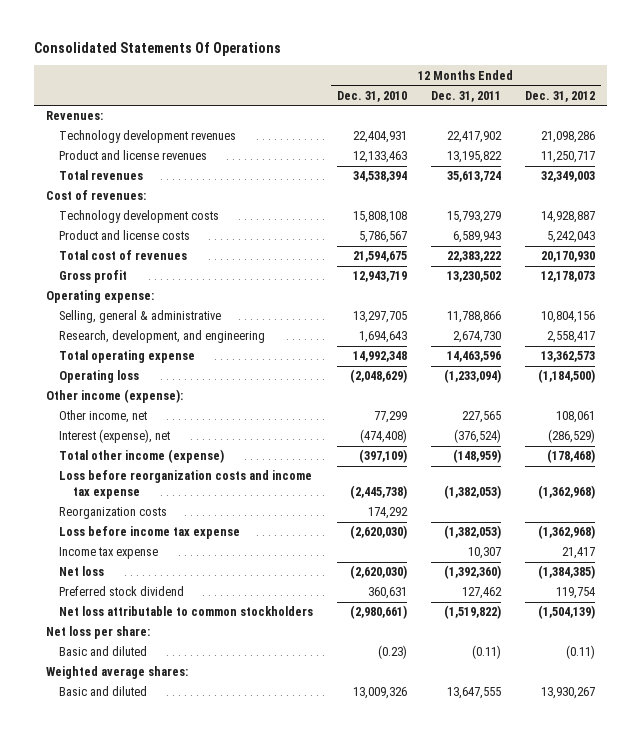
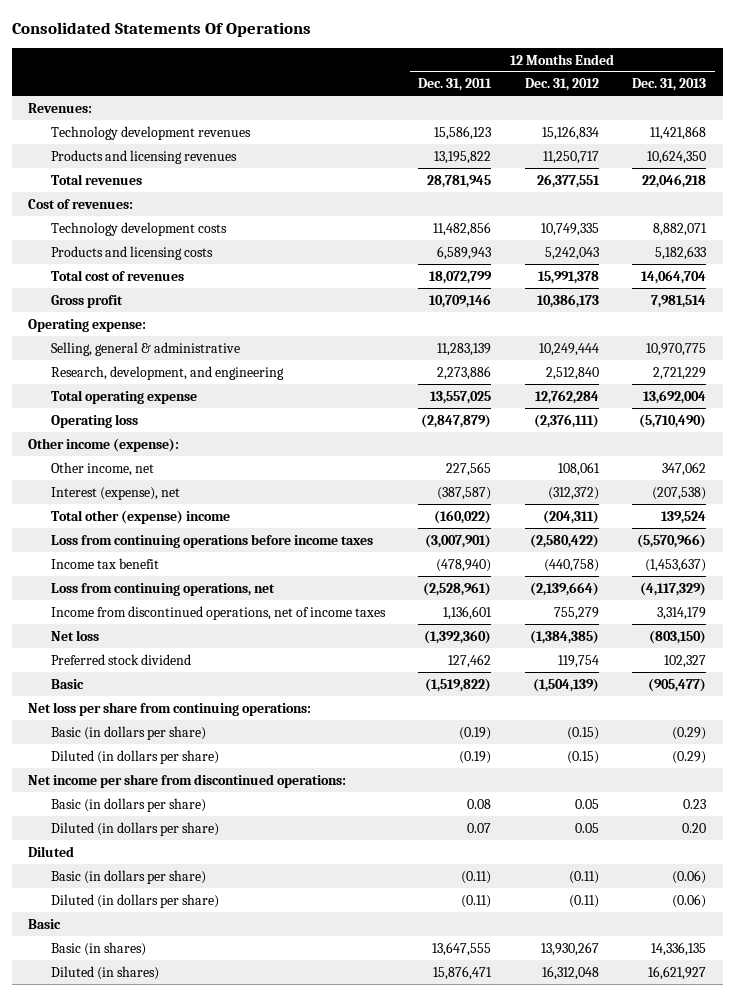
- | 12 Months Ended Dec. 31, 2010 | 12 Months Ended Dec. 31, 2011 | 12 Months Ended Dec. 31, 2012
+ | 12 Months Ended Dec. 31, 2011 | 12 Months Ended Dec. 31, 2012 | 12 Months Ended Dec. 31, 2013
- Technology development revenues | 22,404,931 | 22,417,902 | 21,098,286
- Product and license revenues | 12,133,463 | 13,195,822 | 11,250,717
- Total revenues | 34,538,394 | 35,613,724 | 32,349,003
+ Technology development revenues | 15,586,123 | 15,126,834 | 11,421,868
+ Products and licensing revenues | 13,195,822 | 11,250,717 | 10,624,350
+ Total revenues | 28,781,945 | 26,377,551 | 22,046,218
- Technology development costs | 15,808,108 | 15,793,279 | 14,928,887
- Product and license costs | 5,786,567 | 6,589,943 | 5,242,043
- Total cost of revenues | 21,594,675 | 22,383,222 | 20,170,930
- Gross profit | 12,943,719 | 13,230,502 | 12,178,073
+ Technology development costs | 11,482,856 | 10,749,335 | 8,882,071
+ Products and licensing costs | 6,589,943 | 5,242,043 | 5,182,633
+ Total cost of revenues | 18,072,799 | 15,991,378 | 14,064,704
+ Gross profit | 10,709,146 | 10,386,173 | 7,981,514
- Selling, general & administrative | 13,297,705 | 11,788,866 | 10,804,156
- Research, development, and engineering | 1,694,643 | 2,674,730 | 2,558,417
- Total operating expense | 14,992,348 | 14,463,596 | 13,362,573
- Operating loss | (2,048,629) | (1,233,094) | (1,184,500)
+ Selling, general & administrative | 11,283,139 | 10,249,444 | 10,970,775
+ Research, development, and engineering | 2,273,886 | 2,512,840 | 2,721,229
+ Total operating expense | 13,557,025 | 12,762,284 | 13,692,004
+ Operating loss | (2,847,879) | (2,376,111) | (5,710,490)
- Interest (expense), net | (474,408) | (376,524) | (286,529)
- Total other income (expense) | (397,109) | (148,959) | (178,468)
- Loss before reorganization costs and income tax expense | (2,445,738) | (1,382,053) | (1,362,968)
- Reorganization costs | 174,292 | |
- Loss before income tax expense | (2,620,030) | (1,382,053) | (1,362,968)
- Income tax expense | | 10,307 | 21,417
+ Interest (expense), net | (387,587) | (312,372) | (207,538)
+ Total other (expense) income | (160,022) | (204,311) | 139,524
+ Loss from continuing operations before income taxes | (3,007,901) | (2,580,422) | (5,570,966)
+ Income tax benefit | (478,940) | (440,758) | (1,453,637)
+ Loss from continuing operations, net | (2,528,961) | (2,139,664) | (4,117,329)
+ Income from discontinued operations, net of income taxes | 1,136,601 | 755,279 | 3,314,179
- Net loss attributable to common stockholders | (2,980,661) | (1,519,822) | (1,504,139)
- Net loss per share:
- Basic and diluted | (0.23) | (0.11) | (0.11)
- Weighted average shares:
- Basic and diluted | 13,009,326 | 13,647,555 | 13,930,267
+ Basic | (1,519,822) | (1,504,139) | (905,477)
+ Net loss per share from continuing operations:
+ Basic (in dollars per share) | (0.19) | (0.15) | (0.29)
+ Diluted (in dollars per share) | (0.19) | (0.15) | (0.29)
+ Net income per share from discontinued operations:
+ Basic (in dollars per share) | 0.08 | 0.05 | 0.23
+ Diluted (in dollars per share) | 0.07 | 0.05 | 0.20
+ Diluted
+ Basic (in dollars per share) | (0.11) | (0.11) | (0.06)
+ Diluted (in dollars per share) | (0.11) | (0.11) | (0.06)
+ Basic
+ Basic (in shares) | 13,647,555 | 13,930,267 | 14,336,135
+ Diluted (in shares) | 15,876,471 | 16,312,048 | 16,621,927

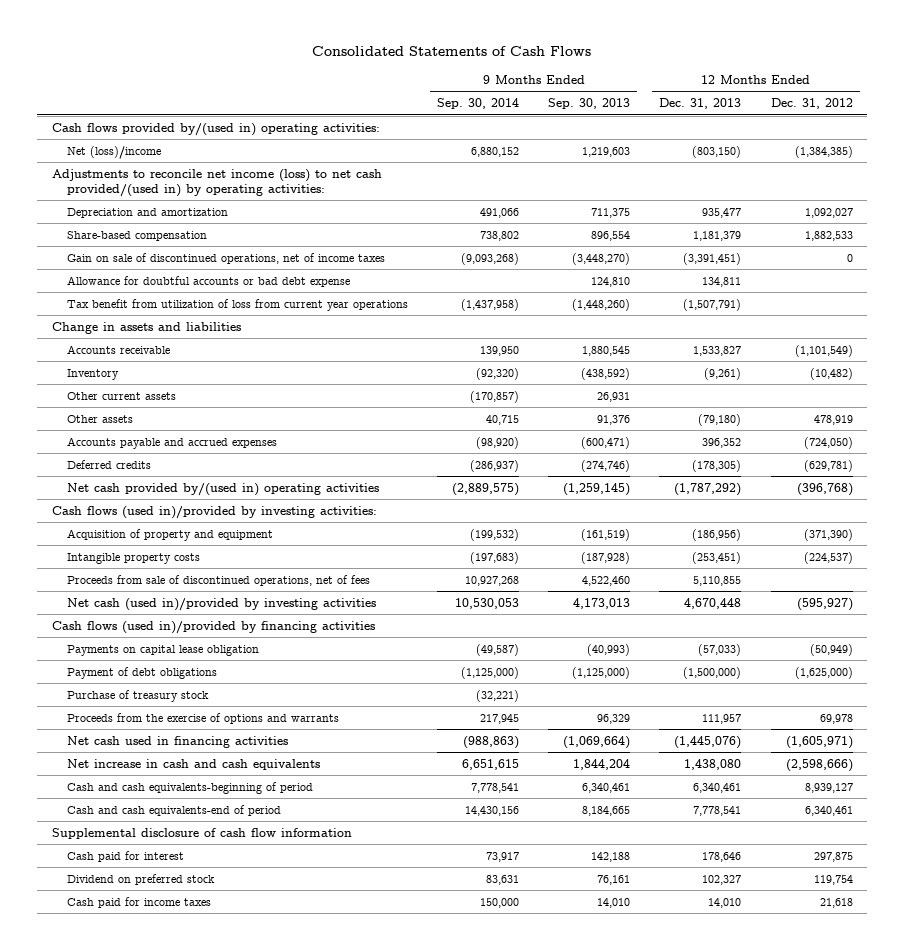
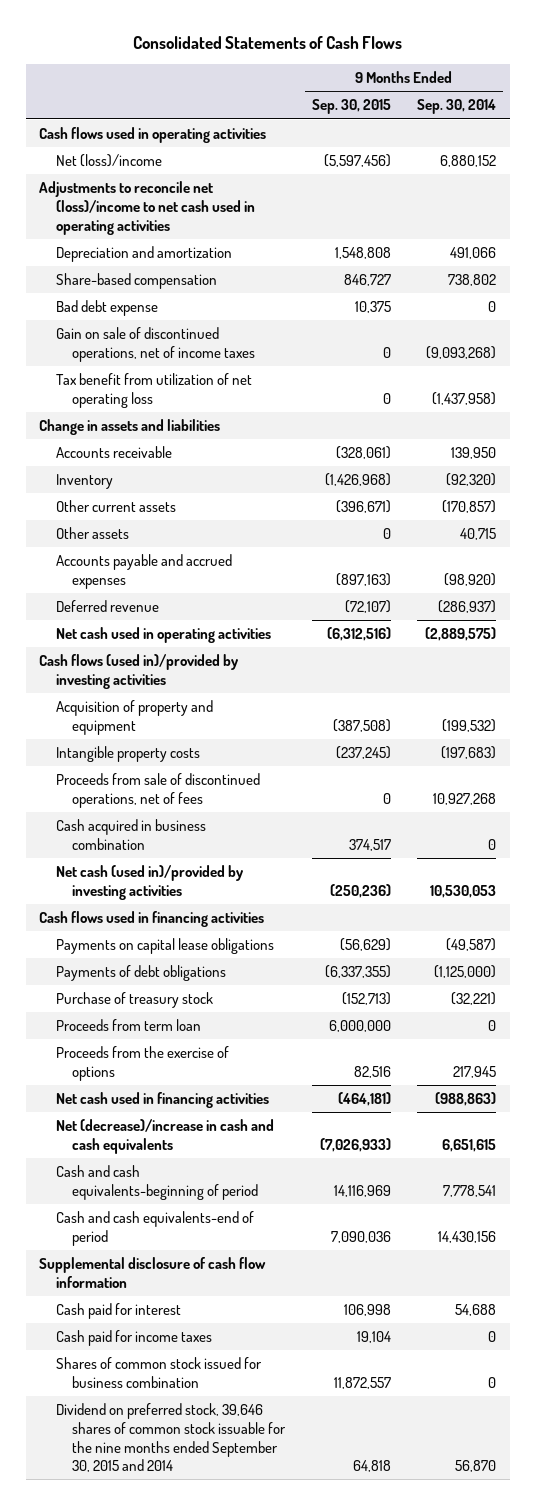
- | 9 Months Ended Sep. 30, 2014 | 9 Months Ended Sep. 30, 2013 | 12 Months Ended Dec. 31, 2013 | 12 Months Ended Dec. 31, 2012
+ | 9 Months Ended Sep. 30, 2015 | 9 Months Ended Sep. 30, 2014
- Cash flows provided by/(used in) operating activities:
+ Cash flows used in operating activities
- Adjustments to reconcile net income (loss) to net cash provided/(used in) by operating activities:
+ Adjustments to reconcile net (loss)/income to net cash used in operating activities
+ Bad debt expense | 10,375 | 0
- Allowance for doubtful accounts or bad debt expense | | 124,810 | 134,811 |
- Tax benefit from utilization of loss from current year operations | (1,437,958) | (1,448,260) | (1,507,791) |
+ Tax benefit from utilization of net operating loss | 0 | (1,437,958)
- Deferred credits | (286,937) | (274,746) | (178,305) | (629,781)
- Net cash provided by/(used in) operating activities | (2,889,575) | (1,259,145) | (1,787,292) | (396,768)
- Cash flows (used in)/provided by investing activities:
+ Deferred revenue | (72,107) | (286,937)
+ Net cash used in operating activities | (6,312,516) | (2,889,575)
+ Cash flows (used in)/provided by investing activities
+ Cash acquired in business combination | 374,517 | 0
- Cash flows (used in)/provided by financing activities
- Payments on capital lease obligation | (49,587) | (40,993) | (57,033) | (50,949)
- Payment of debt obligations | (1,125,000) | (1,125,000) | (1,500,000) | (1,625,000)
+ Cash flows used in financing activities
+ Payments on capital lease obligations | (56,629) | (49,587)
+ Payments of debt obligations | (6,337,355) | (1,125,000)
- Proceeds from the exercise of options and warrants | 217,945 | 96,329 | 111,957 | 69,978
+ Proceeds from term loan | 6,000,000 | 0
+ Proceeds from the exercise of options | 82,516 | 217,945
- Net increase in cash and cash equivalents | 6,651,615 | 1,844,204 | 1,438,080 | (2,598,666)
+ Net (decrease)/increase in cash and cash equivalents | (7,026,933) | 6,651,615
- Cash paid for interest | 73,917 | 142,188 | 178,646 | 297,875
- Dividend on preferred stock | 83,631 | 76,161 | 102,327 | 119,754
- Cash paid for income taxes | 150,000 | 14,010 | 14,010 | 21,618
+ Cash paid for interest | 106,998 | 54,688
+ Cash paid for income taxes | 19,104 | 0
+ Shares of common stock issued for business combination | 11,872,557 | 0
+ Dividend on preferred stock, 39,646 shares of common stock issuable for the nine months ended September 30, 2015 and 2014 | 64,818 | 56,870

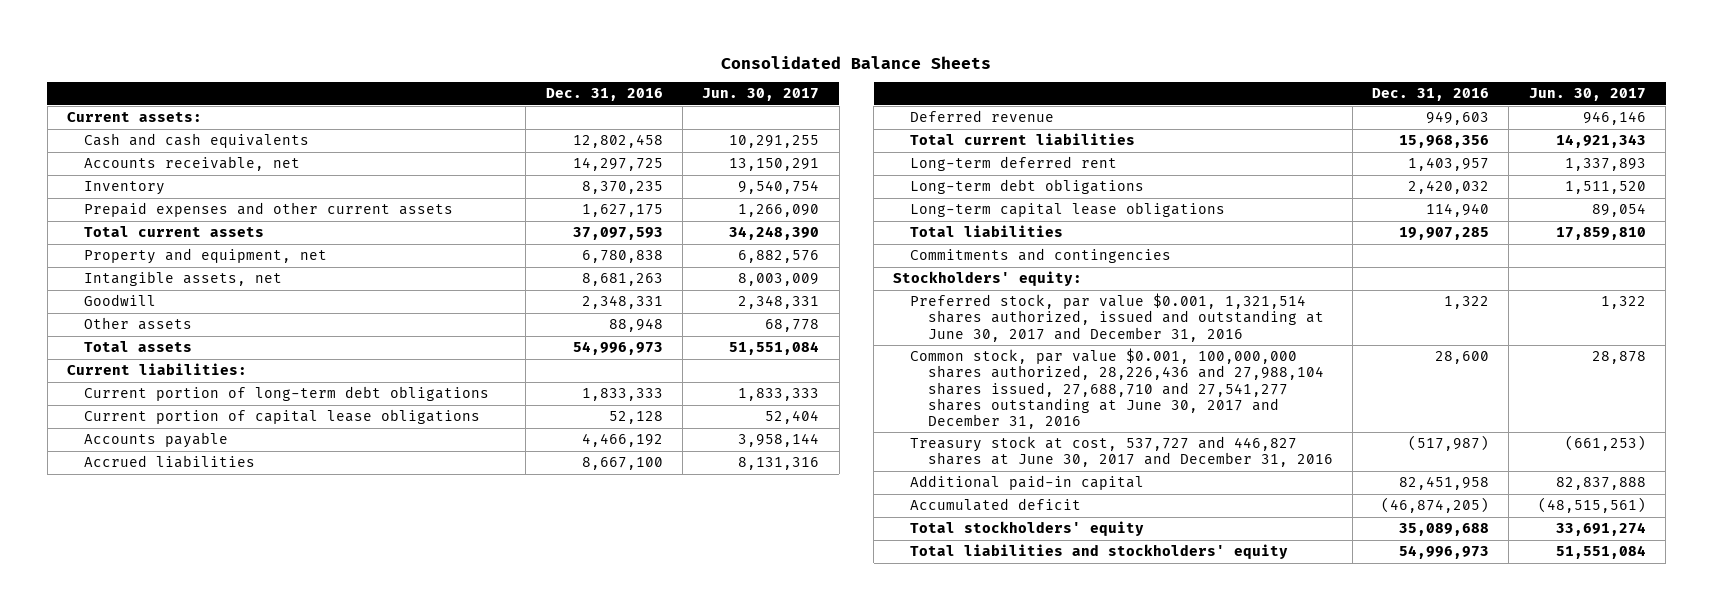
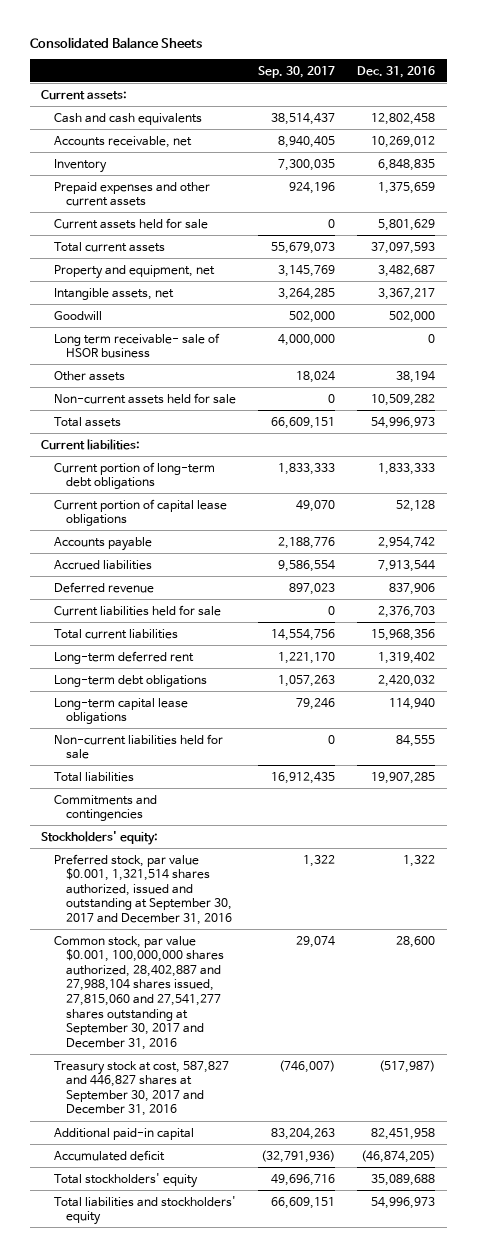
- | Dec. 31, 2016 | Jun. 30, 2017
+ | Sep. 30, 2017 | Dec. 31, 2016
- Accounts receivable, net | 14,297,725 | 13,150,291
- Inventory | 8,370,235 | 9,540,754
- Prepaid expenses and other current assets | 1,627,175 | 1,266,090
+ Accounts receivable, net | 8,940,405 | 10,269,012
+ Inventory | 7,300,035 | 6,848,835
+ Prepaid expenses and other current assets | 924,196 | 1,375,659
+ Current assets held for sale | 0 | 5,801,629
- Property and equipment, net | 6,780,838 | 6,882,576
- Intangible assets, net | 8,681,263 | 8,003,009
- Goodwill | 2,348,331 | 2,348,331
- Other assets | 88,948 | 68,778
+ Property and equipment, net | 3,145,769 | 3,482,687
+ Intangible assets, net | 3,264,285 | 3,367,217
+ Goodwill | 502,000 | 502,000
+ Long term receivable- sale of HSOR business | 4,000,000 | 0
+ Other assets | 18,024 | 38,194
+ Non-current assets held for sale | 0 | 10,509,282
- Accounts payable | 4,466,192 | 3,958,144
- Accrued liabilities | 8,667,100 | 8,131,316
- Deferred revenue | 949,603 | 946,146
+ Accounts payable | 2,188,776 | 2,954,742
+ Accrued liabilities | 9,586,554 | 7,913,544
+ Deferred revenue | 897,023 | 837,906
+ Current liabilities held for sale | 0 | 2,376,703
- Long-term deferred rent | 1,403,957 | 1,337,893
+ Long-term deferred rent | 1,221,170 | 1,319,402
+ Non-current liabilities held for sale | 0 | 84,555
- Preferred stock, par value $0.001, 1,321,514 shares authorized, issued and outstanding at June 30, 2017 and December 31, 2016 | 1,322 | 1,322
- Common stock, par value $0.001, 100,000,000 shares authorized, 28,226,436 and 27,988,104 shares issued, 27,688,710 and 27,541,277 shares outstanding at June 30, 2017 and December 31, 2016 | 28,600 | 28,878
- Treasury stock at cost, 537,727 and 446,827 shares at June 30, 2017 and December 31, 2016 | (517,987) | (661,253)
+ Preferred stock, par value $0.001, 1,321,514 shares authorized, issued and outstanding at September 30, 2017 and December 31, 2016 | 1,322 | 1,322
+ Common stock, par value $0.001, 100,000,000 shares authorized, 28,402,887 and 27,988,104 shares issued, 27,815,060 and 27,541,277 shares outstanding at September 30, 2017 and December 31, 2016 | 29,074 | 28,600
+ Treasury stock at cost, 587,827 and 446,827 shares at September 30, 2017 and December 31, 2016 | (746,007) | (517,987)

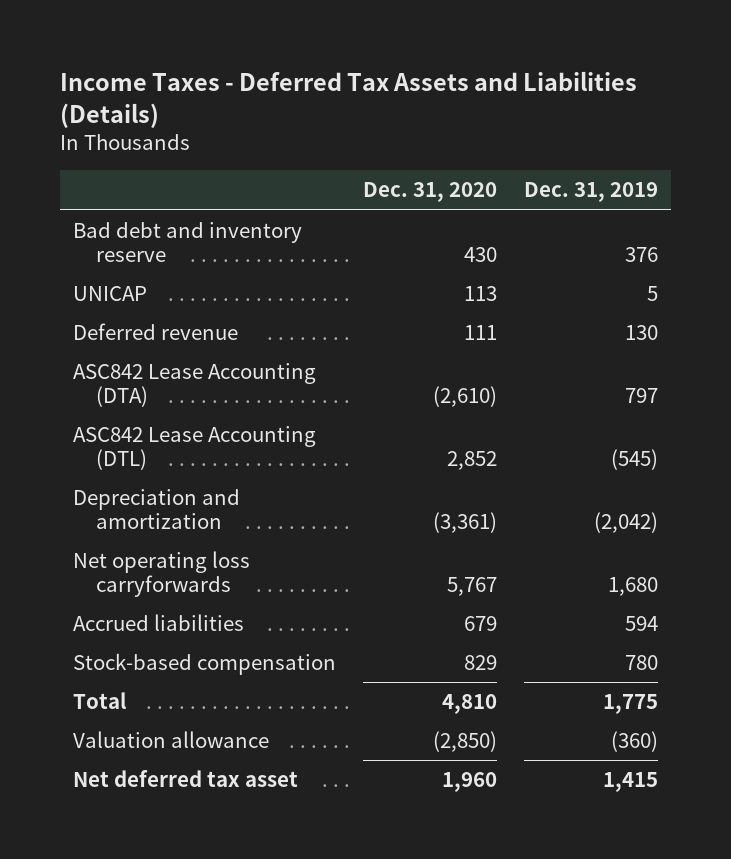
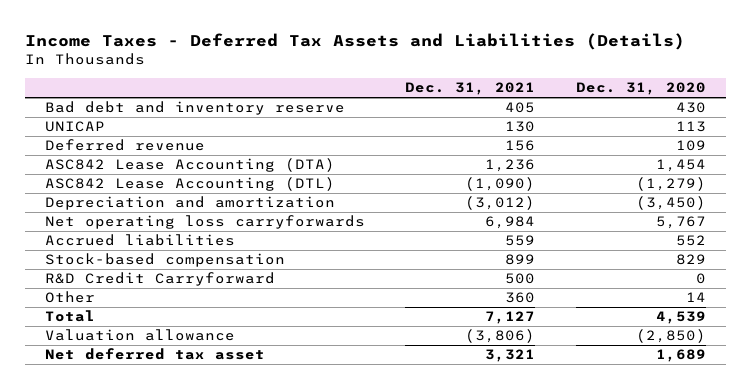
- | Dec. 31, 2020 | Dec. 31, 2019
+ | Dec. 31, 2021 | Dec. 31, 2020
- Deferred revenue | 111 | 130
- ASC842 Lease Accounting (DTA) | (2,610) | 797
- ASC842 Lease Accounting (DTL) | 2,852 | (545)
- Depreciation and amortization | (3,361) | (2,042)
+ Deferred revenue | 156 | 109
+ ASC842 Lease Accounting (DTA) | 1,236 | 1,454
+ ASC842 Lease Accounting (DTL) | (1,090) | (1,279)
+ Depreciation and amortization | (3,012) | (3,450)
- Accrued liabilities | 679 | 594
+ Accrued liabilities | 559 | 552
- Total | 4,810 | 1,775
+ R&D Credit Carryforward | 500 | 0
+ Other | 360 | 14
+ Total | 7,127 | 4,539
- Net deferred tax asset | 1,960 | 1,415
+ Net deferred tax asset | 3,321 | 1,689

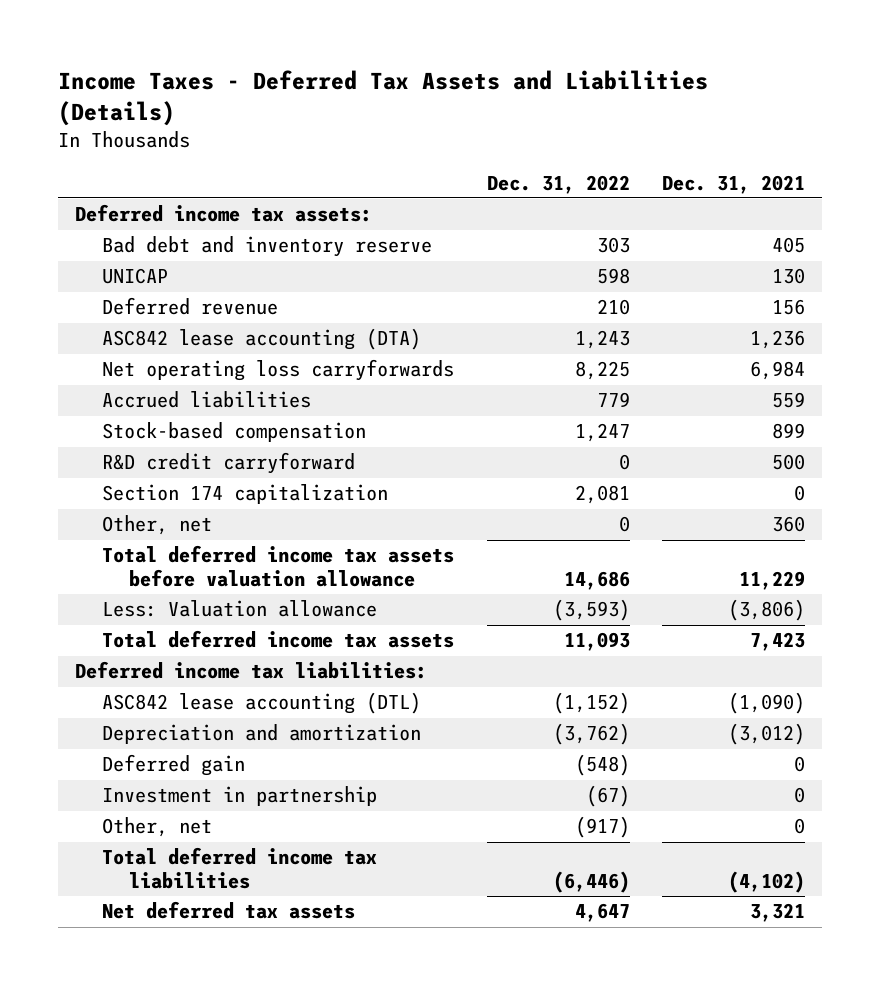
- | Dec. 31, 2021 | Dec. 31, 2020
+ | Dec. 31, 2022 | Dec. 31, 2021
+ Deferred income tax assets:
- ASC842 Lease Accounting (DTA) | 1,236 | 1,454
- ASC842 Lease Accounting (DTL) | (1,090) | (1,279)
+ ASC842 lease accounting (DTA) | 1,243 | 1,236
- R&D Credit Carryforward | 500 | 0
- Other | 360 | 14
- Total | 7,127 | 4,539
- Valuation allowance | (3,806) | (2,850)
- Net deferred tax asset | 3,321 | 1,689
+ R&D credit carryforward | 0 | 500
+ Section 174 capitalization | 2,081 | 0
+ Other, net | 0 | 360
+ Total deferred income tax assets before valuation allowance | 14,686 | 11,229
+ Less: Valuation allowance | (3,593) | (3,806)
+ Total deferred income tax assets | 11,093 | 7,423
+ Deferred income tax liabilities:
+ ASC842 lease accounting (DTL) | (1,152) | (1,090)
moved down: Depreciation and amortization | (3,762) | (3,012)
+ Deferred gain | (548) | 0
+ Investment in partnership | (67) | 0
+ Other, net | (917) | 0
+ Total deferred income tax liabilities | (6,446) | (4,102)
+ Net deferred tax assets | 4,647 | 3,321

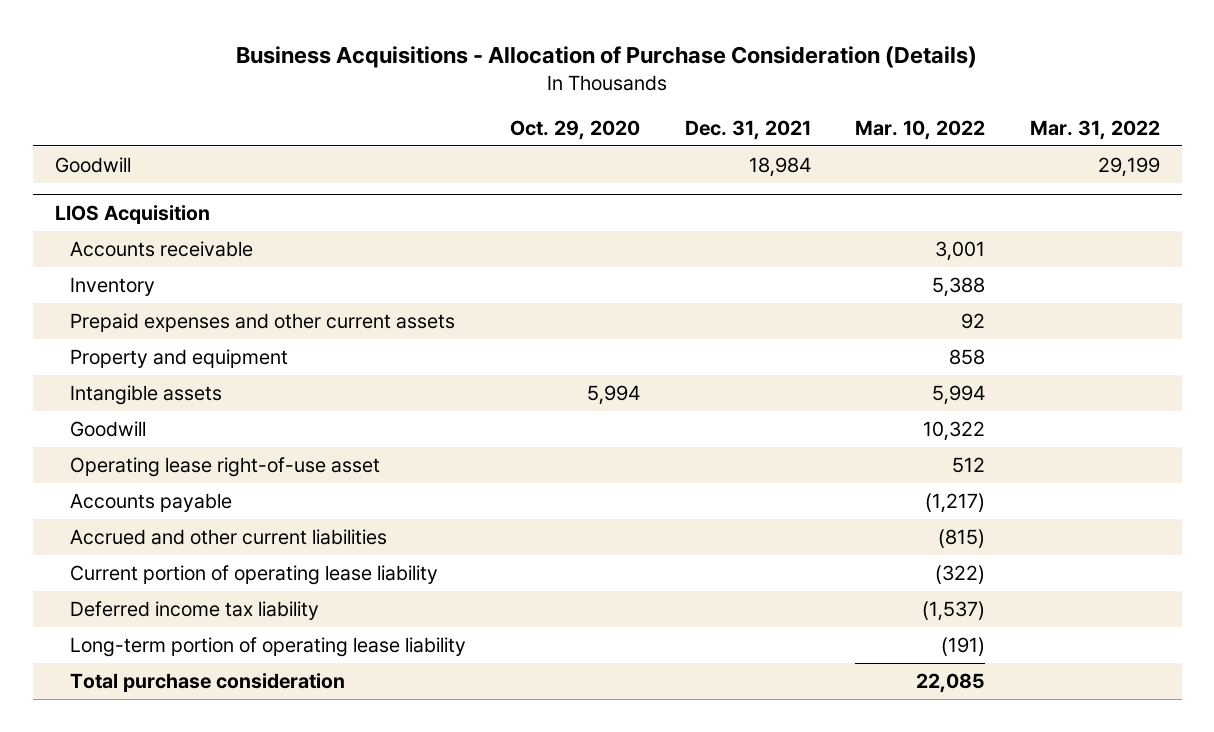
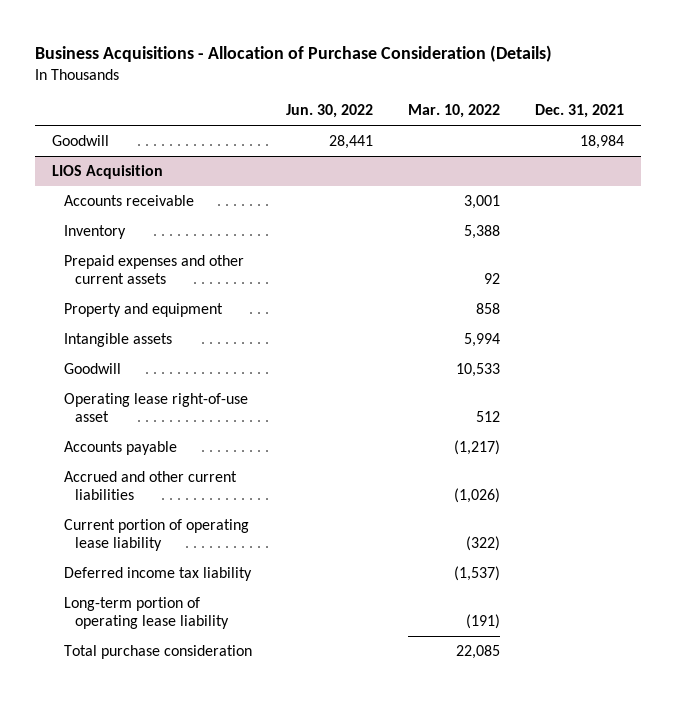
- | Oct. 29, 2020 | Dec. 31, 2021 | Mar. 10, 2022 | Mar. 31, 2022
+ | Jun. 30, 2022 | Mar. 10, 2022 | Dec. 31, 2021
@ LIOS Acquisition
- Goodwill | | | 10,322 |
+ Goodwill | | 10,533 |
- Accrued and other current liabilities | | | (815) |
+ Accrued and other current liabilities | | (1,026) |

